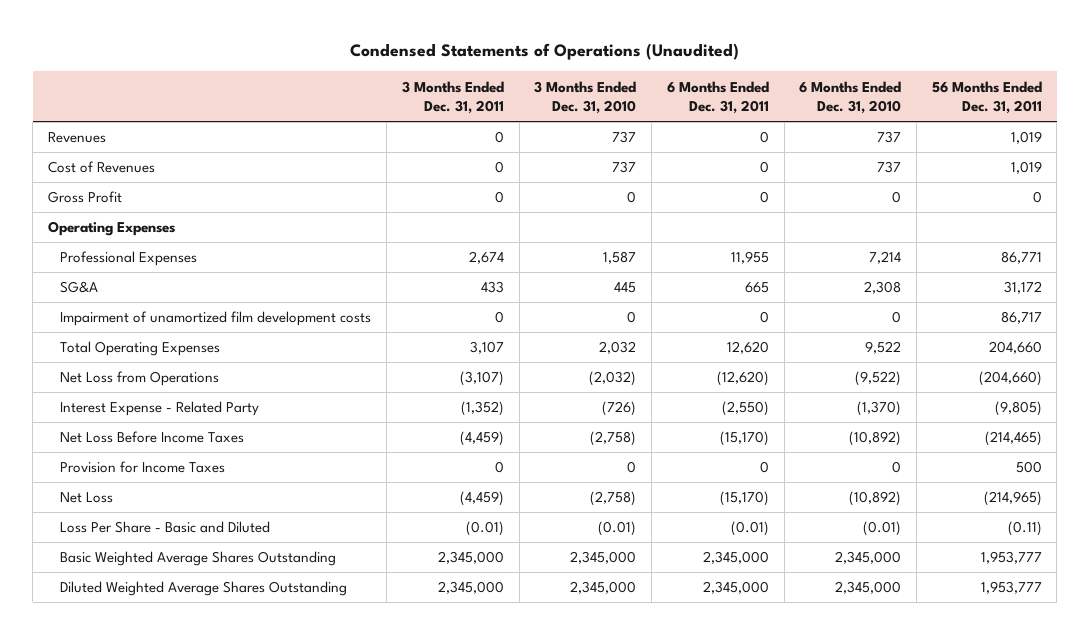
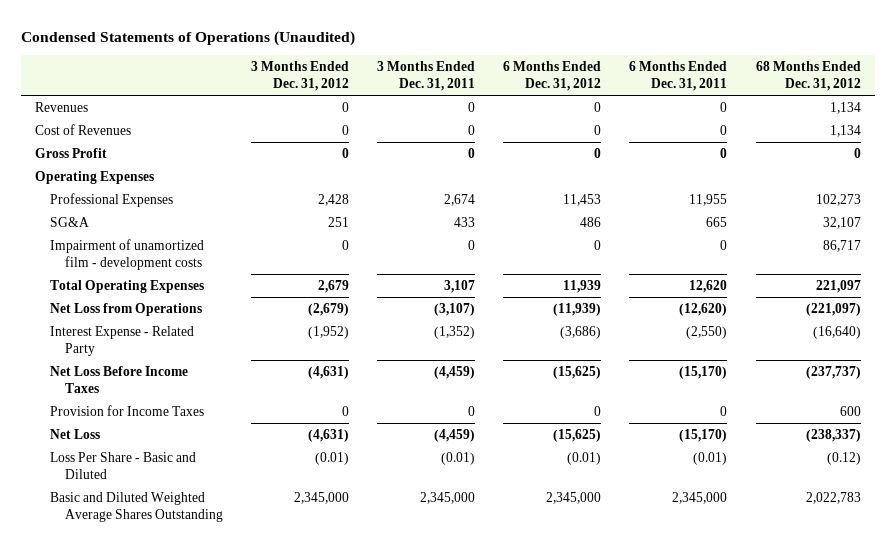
- | 3 Months Ended Dec. 31, 2011 | 3 Months Ended Dec. 31, 2010 | 6 Months Ended Dec. 31, 2011 | 6 Months Ended Dec. 31, 2010 | 56 Months Ended Dec. 31, 2011
+ | 3 Months Ended Dec. 31, 2012 | 3 Months Ended Dec. 31, 2011 | 6 Months Ended Dec. 31, 2012 | 6 Months Ended Dec. 31, 2011 | 68 Months Ended Dec. 31, 2012
- Impairment of unamortized film development costs | 0 | 0 | 0 | 0 | 86,717
+ Impairment of unamortized film - development costs | 0 | 0 | 0 | 0 | 86,717
- Basic Weighted Average Shares Outstanding | 2,345,000 | 2,345,000 | 2,345,000 | 2,345,000 | 1,953,777
- Diluted Weighted Average Shares Outstanding | 2,345,000 | 2,345,000 | 2,345,000 | 2,345,000 | 1,953,777
+ Basic and Diluted Weighted Average Shares Outstanding | 2,345,000 | 2,345,000 | 2,345,000 | 2,345,000 | 2,022,783

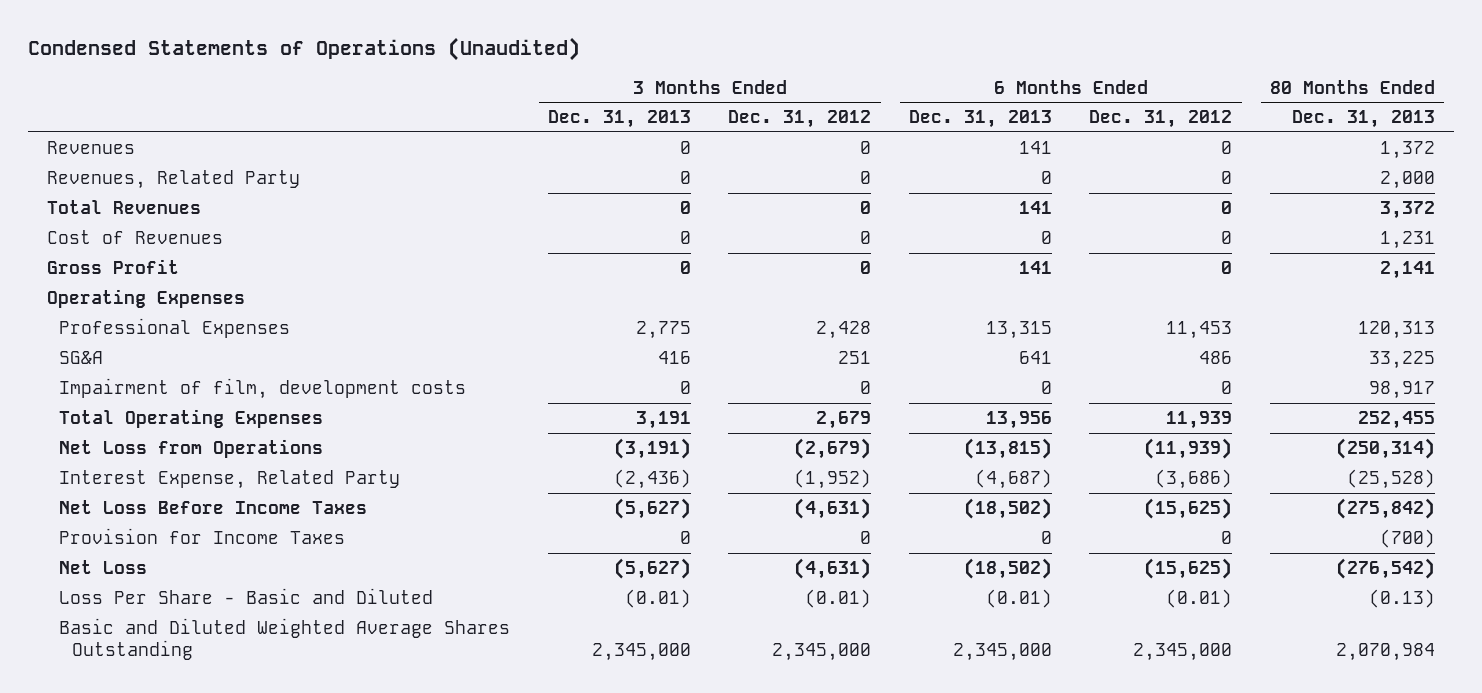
- | 3 Months Ended Dec. 31, 2012 | 3 Months Ended Dec. 31, 2011 | 6 Months Ended Dec. 31, 2012 | 6 Months Ended Dec. 31, 2011 | 68 Months Ended Dec. 31, 2012
+ | 3 Months Ended Dec. 31, 2013 | 3 Months Ended Dec. 31, 2012 | 6 Months Ended Dec. 31, 2013 | 6 Months Ended Dec. 31, 2012 | 80 Months Ended Dec. 31, 2013
+ Revenues, Related Party | 0 | 0 | 0 | 0 | 2,000
+ Total Revenues | 0 | 0 | 141 | 0 | 3,372
- Impairment of unamortized film - development costs | 0 | 0 | 0 | 0 | 86,717
+ Impairment of film, development costs | 0 | 0 | 0 | 0 | 98,917
- Interest Expense - Related Party | (1,952) | (1,352) | (3,686) | (2,550) | (16,640)
+ Interest Expense, Related Party | (2,436) | (1,952) | (4,687) | (3,686) | (25,528)

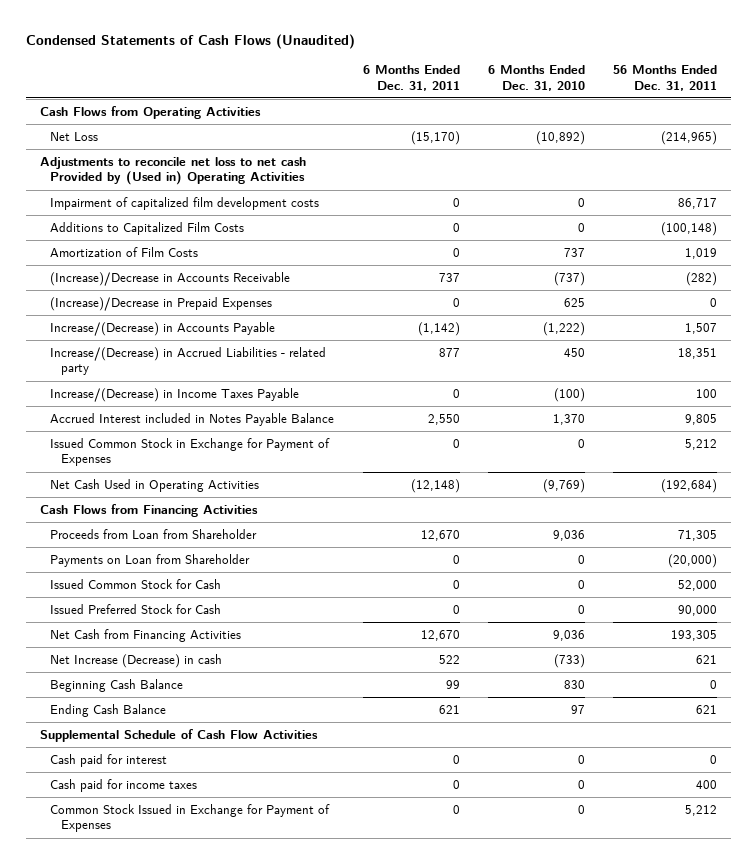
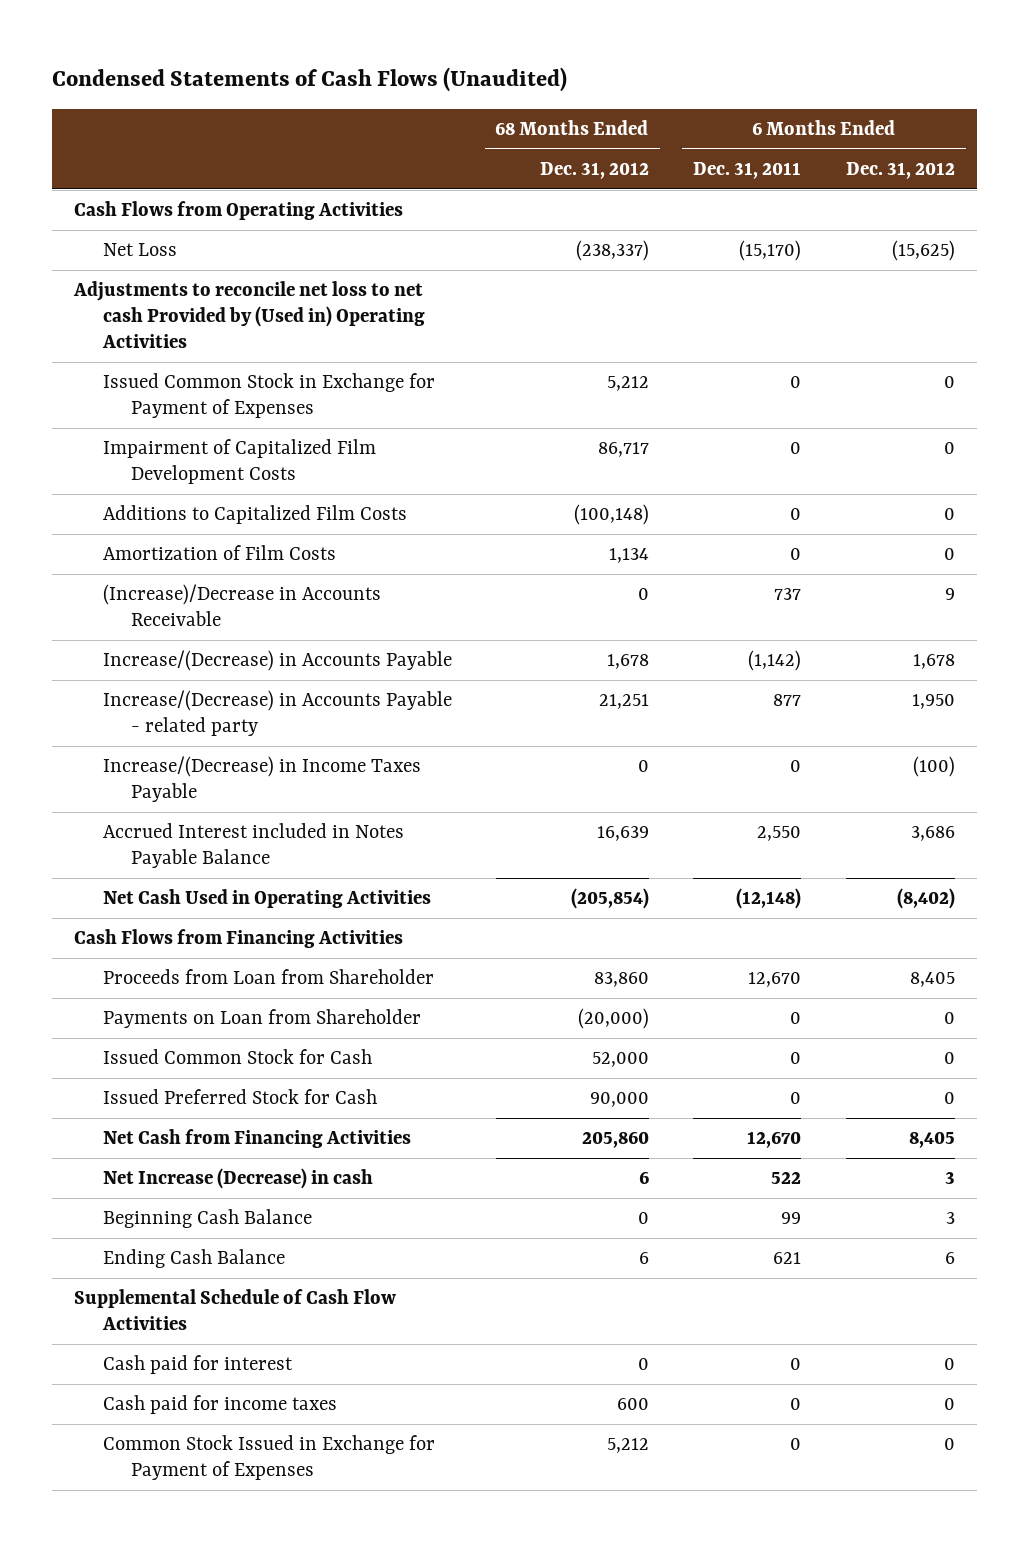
- | 6 Months Ended Dec. 31, 2011 | 6 Months Ended Dec. 31, 2010 | 56 Months Ended Dec. 31, 2011
+ | 68 Months Ended Dec. 31, 2012 | 6 Months Ended Dec. 31, 2011 | 6 Months Ended Dec. 31, 2012
- Impairment of capitalized film development costs | 0 | 0 | 86,717
moved up: Issued Common Stock in Exchange for Payment of Expenses | 5,212 | 0 | 0
+ Impairment of Capitalized Film Development Costs | 86,717 | 0 | 0
- (Increase)/Decrease in Prepaid Expenses | 0 | 625 | 0
- Increase/(Decrease) in Accrued Liabilities - related party | 877 | 450 | 18,351
+ Increase/(Decrease) in Accounts Payable - related party | 21,251 | 877 | 1,950

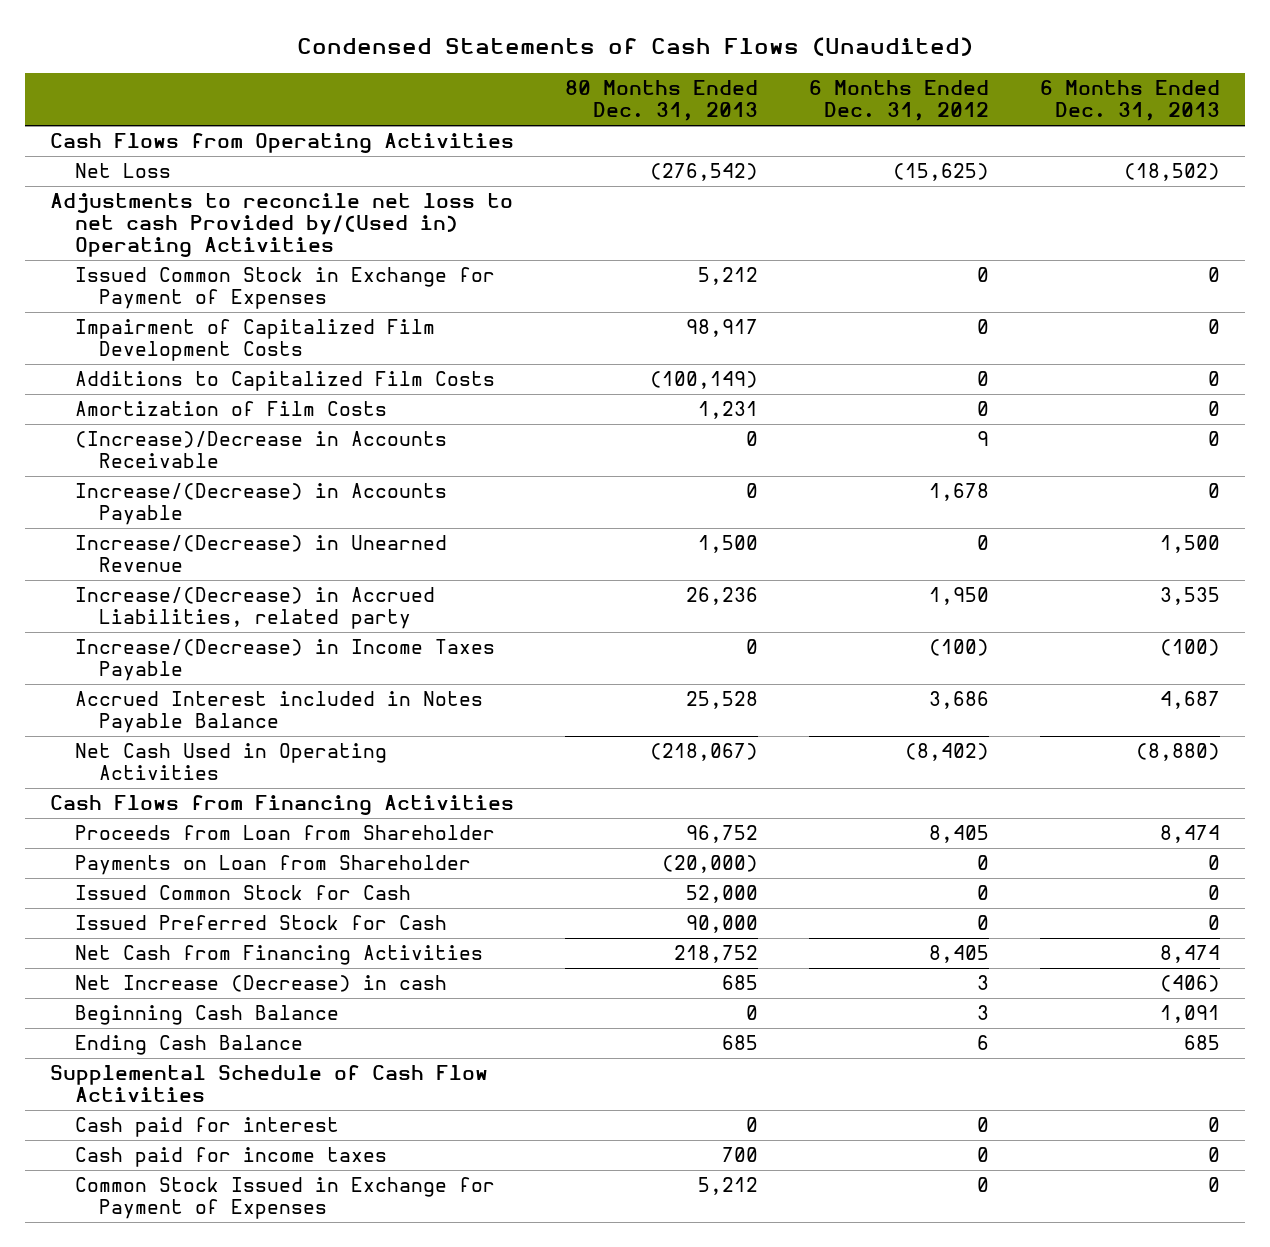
- | 68 Months Ended Dec. 31, 2012 | 6 Months Ended Dec. 31, 2011 | 6 Months Ended Dec. 31, 2012
+ | 80 Months Ended Dec. 31, 2013 | 6 Months Ended Dec. 31, 2012 | 6 Months Ended Dec. 31, 2013
- Adjustments to reconcile net loss to net cash Provided by (Used in) Operating Activities
+ Adjustments to reconcile net loss to net cash Provided by/(Used in) Operating Activities
- Increase/(Decrease) in Accounts Payable - related party | 21,251 | 877 | 1,950
+ Increase/(Decrease) in Unearned Revenue | 1,500 | 0 | 1,500
+ Increase/(Decrease) in Accrued Liabilities, related party | 26,236 | 1,950 | 3,535

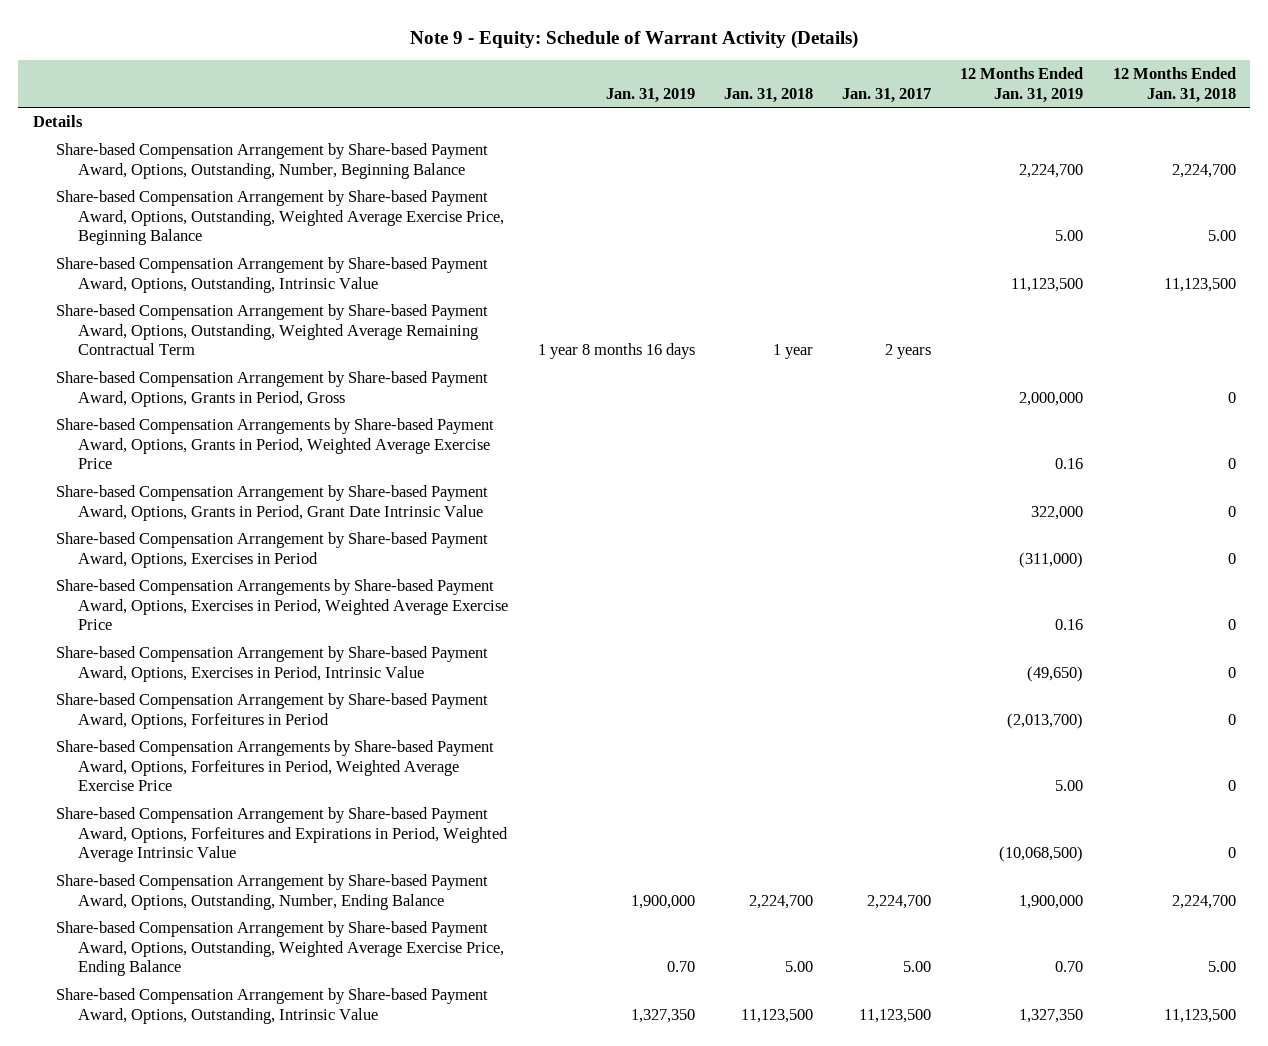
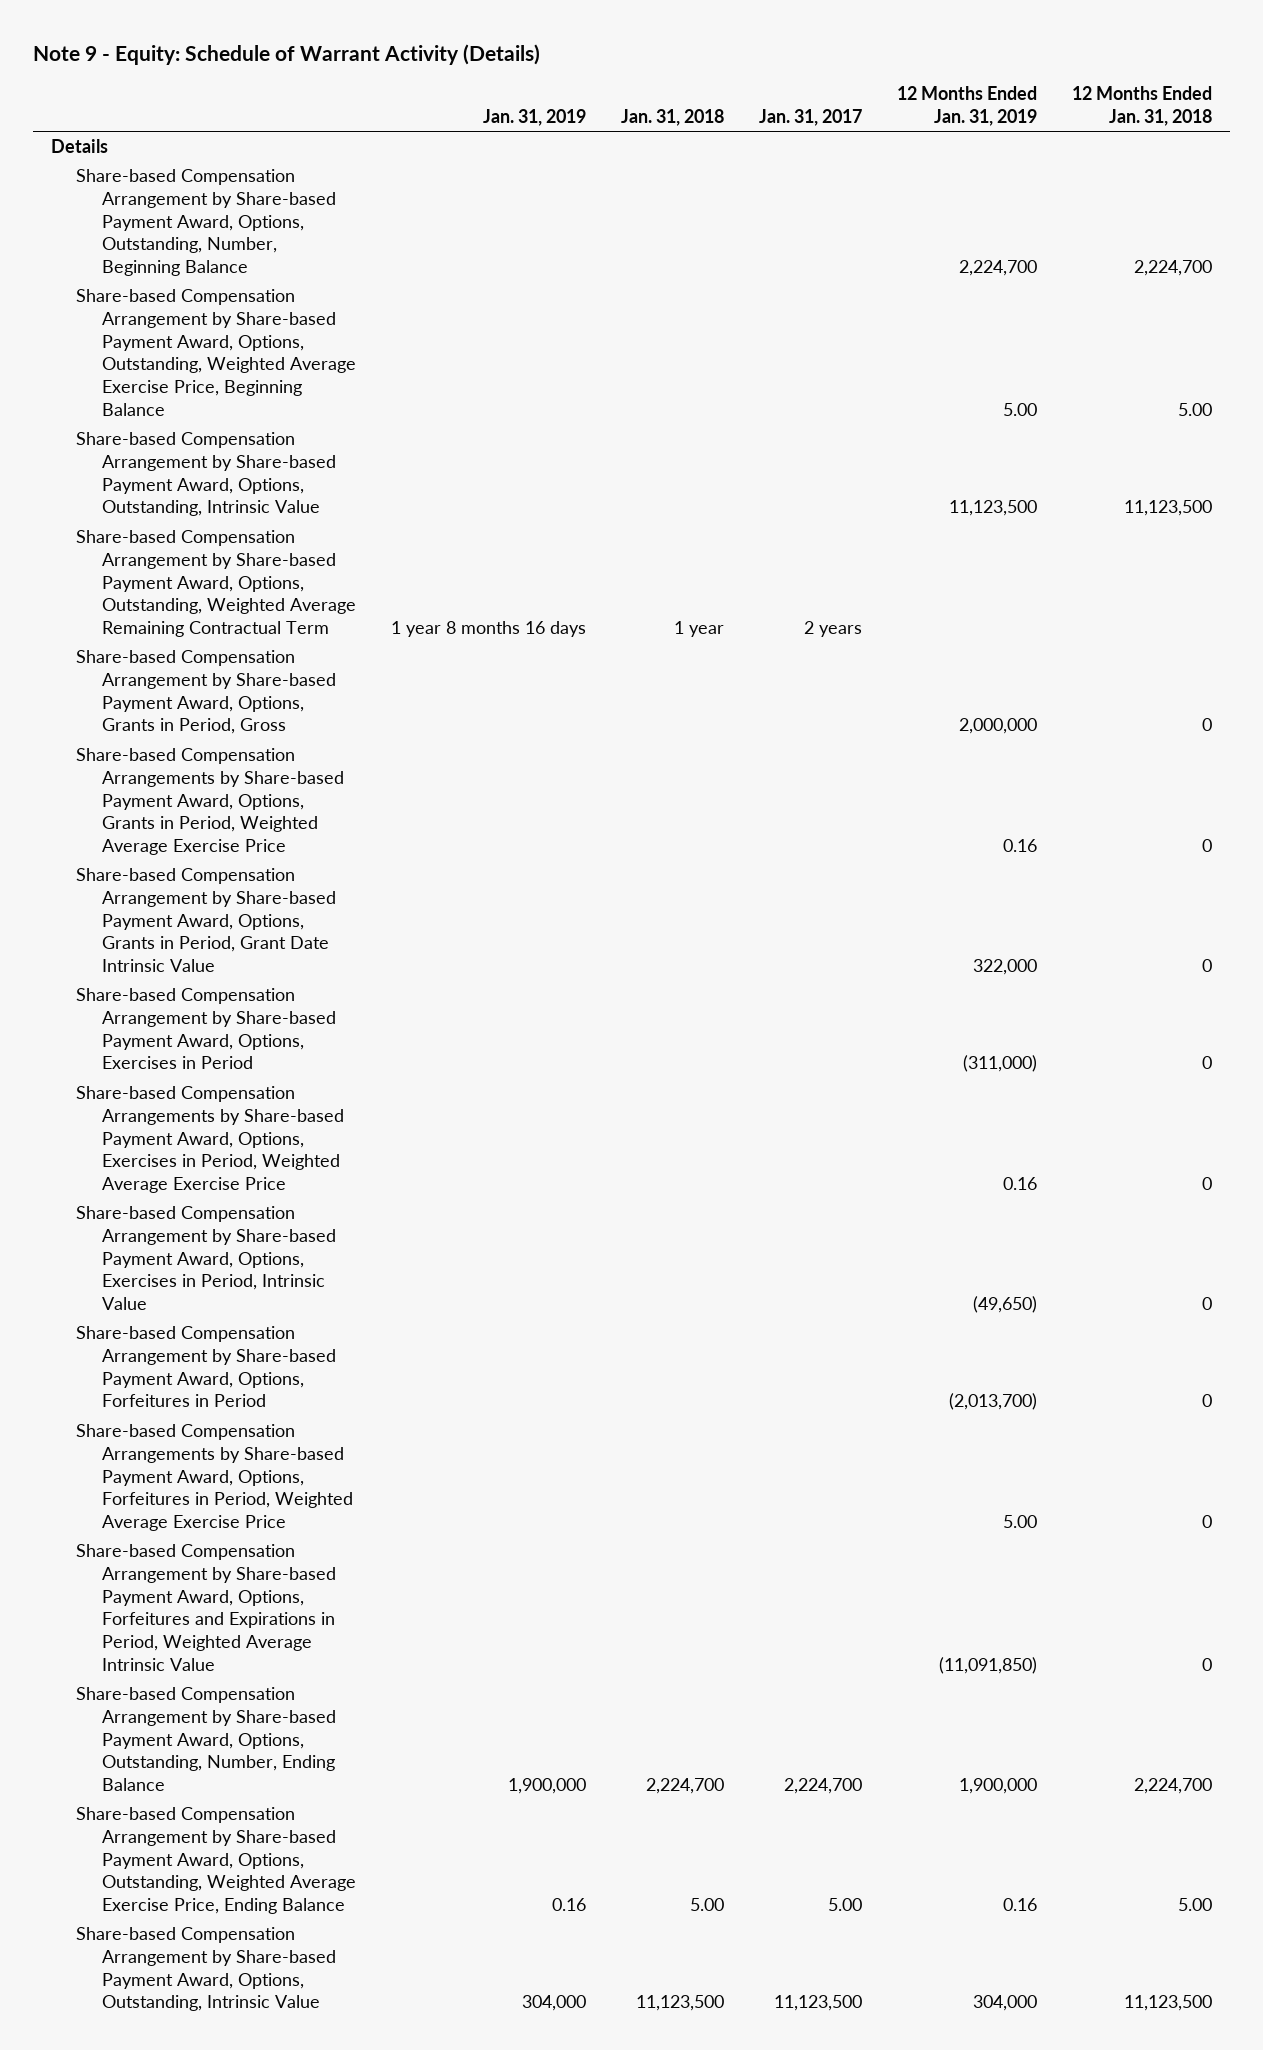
- Share-based Compensation Arrangement by Share-based Payment Award, Options, Forfeitures and Expirations in Period, Weighted Average Intrinsic Value | | | | (10,068,500) | 0
+ Share-based Compensation Arrangement by Share-based Payment Award, Options, Forfeitures and Expirations in Period, Weighted Average Intrinsic Value | | | | (11,091,850) | 0
- Share-based Compensation Arrangement by Share-based Payment Award, Options, Outstanding, Weighted Average Exercise Price, Ending Balance | 0.70 | 5.00 | 5.00 | 0.70 | 5.00
- Share-based Compensation Arrangement by Share-based Payment Award, Options, Outstanding, Intrinsic Value | 1,327,350 | 11,123,500 | 11,123,500 | 1,327,350 | 11,123,500
+ Share-based Compensation Arrangement by Share-based Payment Award, Options, Outstanding, Weighted Average Exercise Price, Ending Balance | 0.16 | 5.00 | 5.00 | 0.16 | 5.00
+ Share-based Compensation Arrangement by Share-based Payment Award, Options, Outstanding, Intrinsic Value | 304,000 | 11,123,500 | 11,123,500 | 304,000 | 11,123,500

